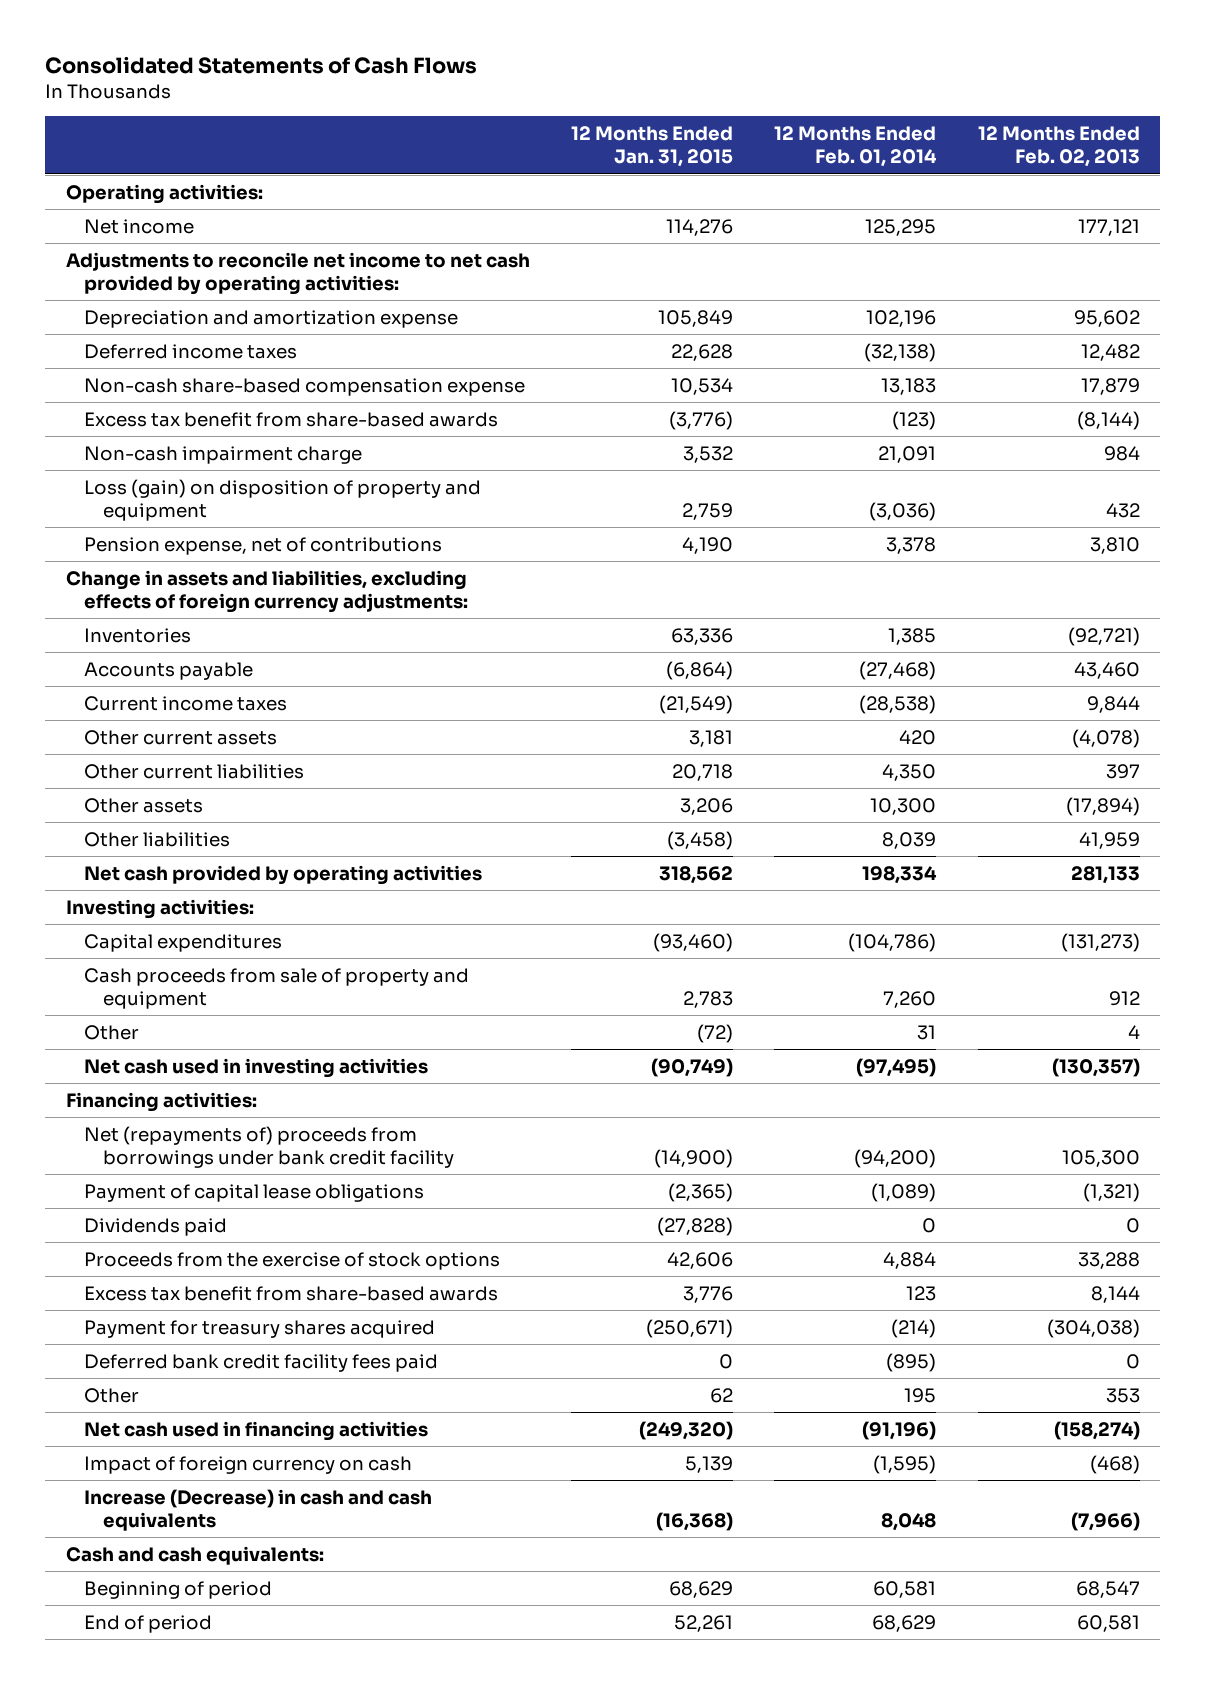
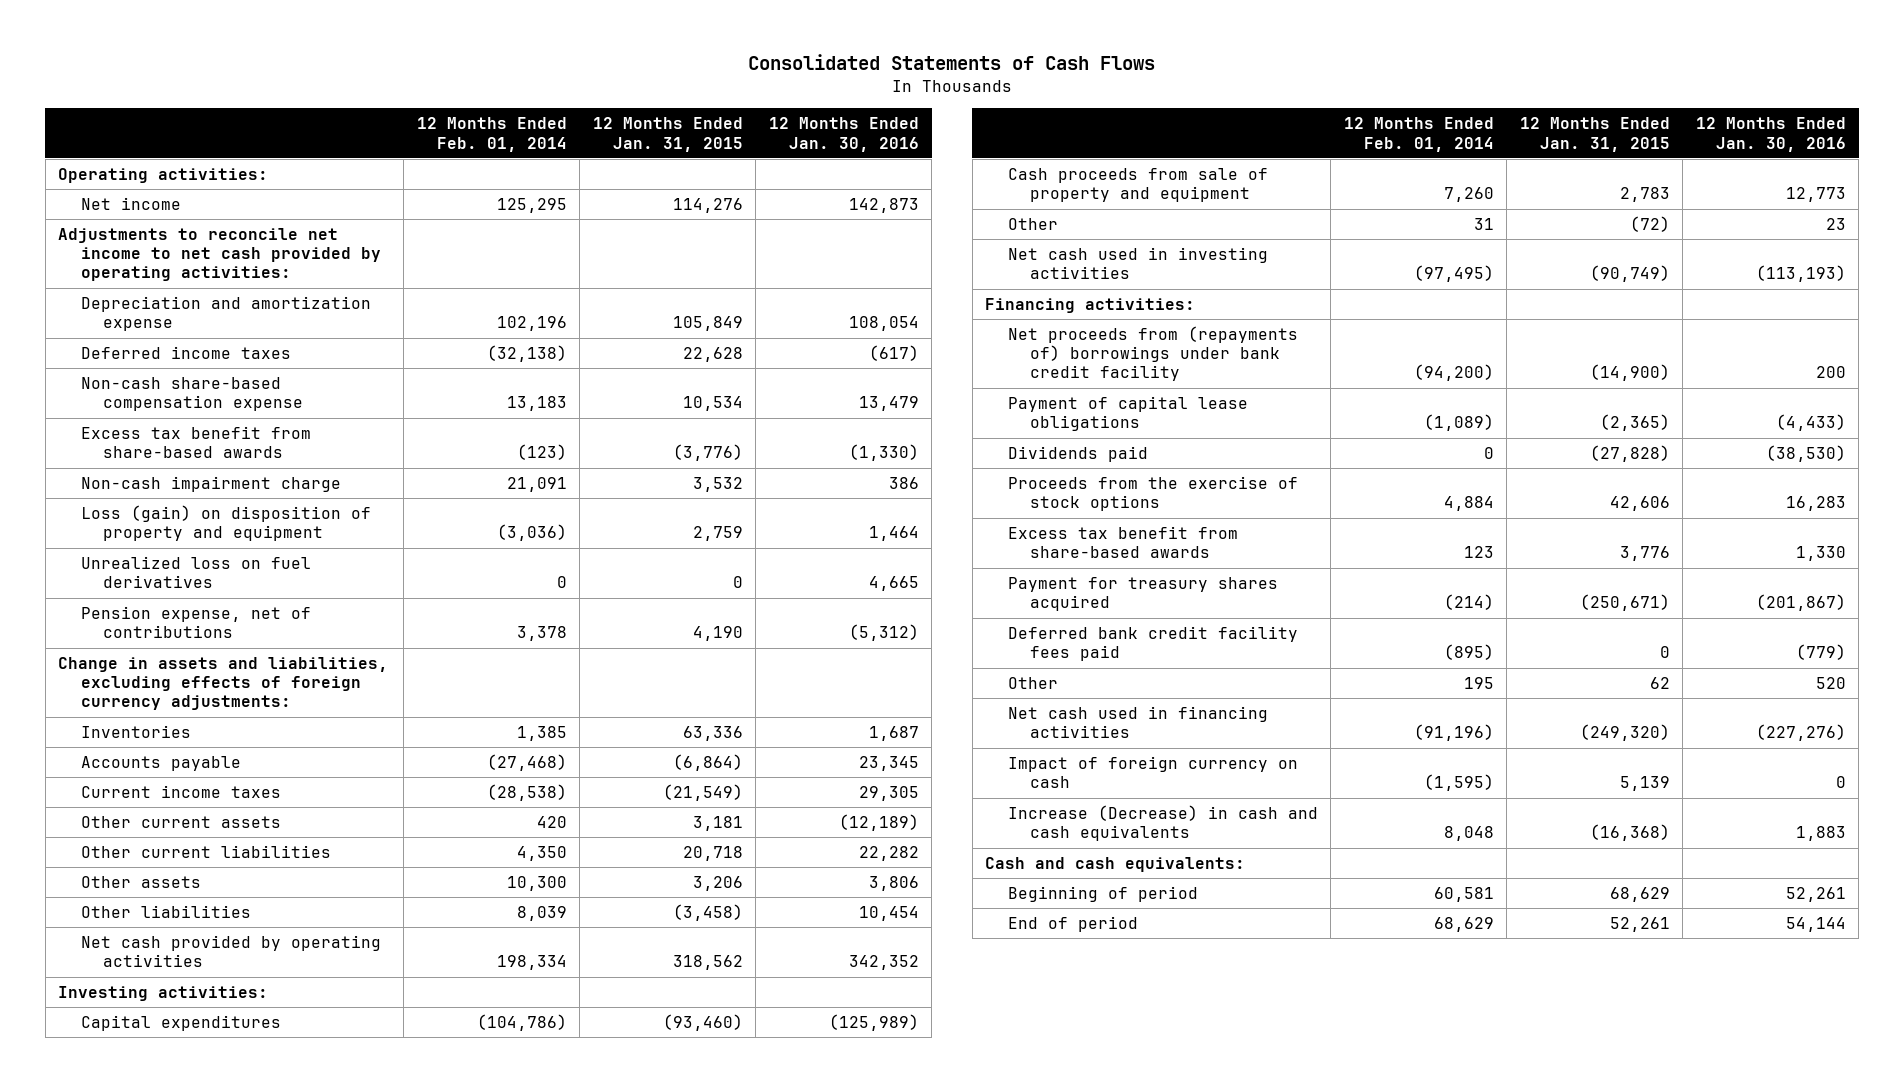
- | 12 Months Ended Jan. 31, 2015 | 12 Months Ended Feb. 01, 2014 | 12 Months Ended Feb. 02, 2013
+ | 12 Months Ended Feb. 01, 2014 | 12 Months Ended Jan. 31, 2015 | 12 Months Ended Jan. 30, 2016
+ Unrealized loss on fuel derivatives | 0 | 0 | 4,665
- Net (repayments of) proceeds from borrowings under bank credit facility | (14,900) | (94,200) | 105,300
+ Net proceeds from (repayments of) borrowings under bank credit facility | (94,200) | (14,900) | 200

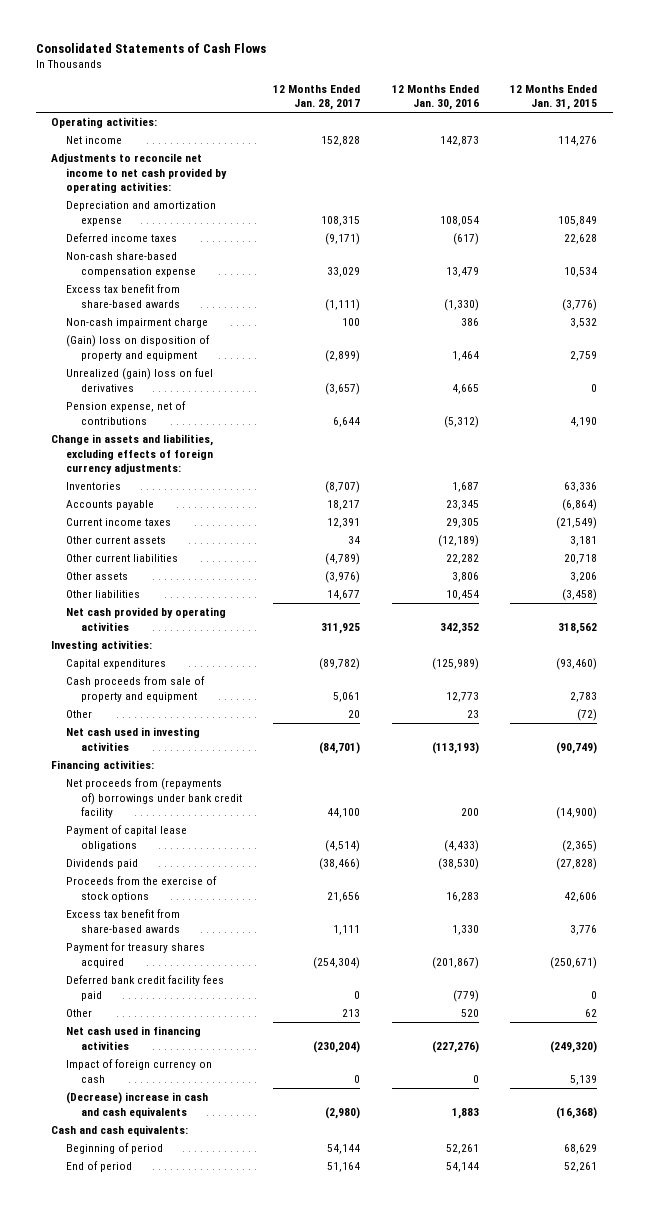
- | 12 Months Ended Feb. 01, 2014 | 12 Months Ended Jan. 31, 2015 | 12 Months Ended Jan. 30, 2016
+ | 12 Months Ended Jan. 28, 2017 | 12 Months Ended Jan. 30, 2016 | 12 Months Ended Jan. 31, 2015
- Loss (gain) on disposition of property and equipment | (3,036) | 2,759 | 1,464
- Unrealized loss on fuel derivatives | 0 | 0 | 4,665
+ (Gain) loss on disposition of property and equipment | (2,899) | 1,464 | 2,759
+ Unrealized (gain) loss on fuel derivatives | (3,657) | 4,665 | 0
- Increase (Decrease) in cash and cash equivalents | 8,048 | (16,368) | 1,883
+ (Decrease) increase in cash and cash equivalents | (2,980) | 1,883 | (16,368)

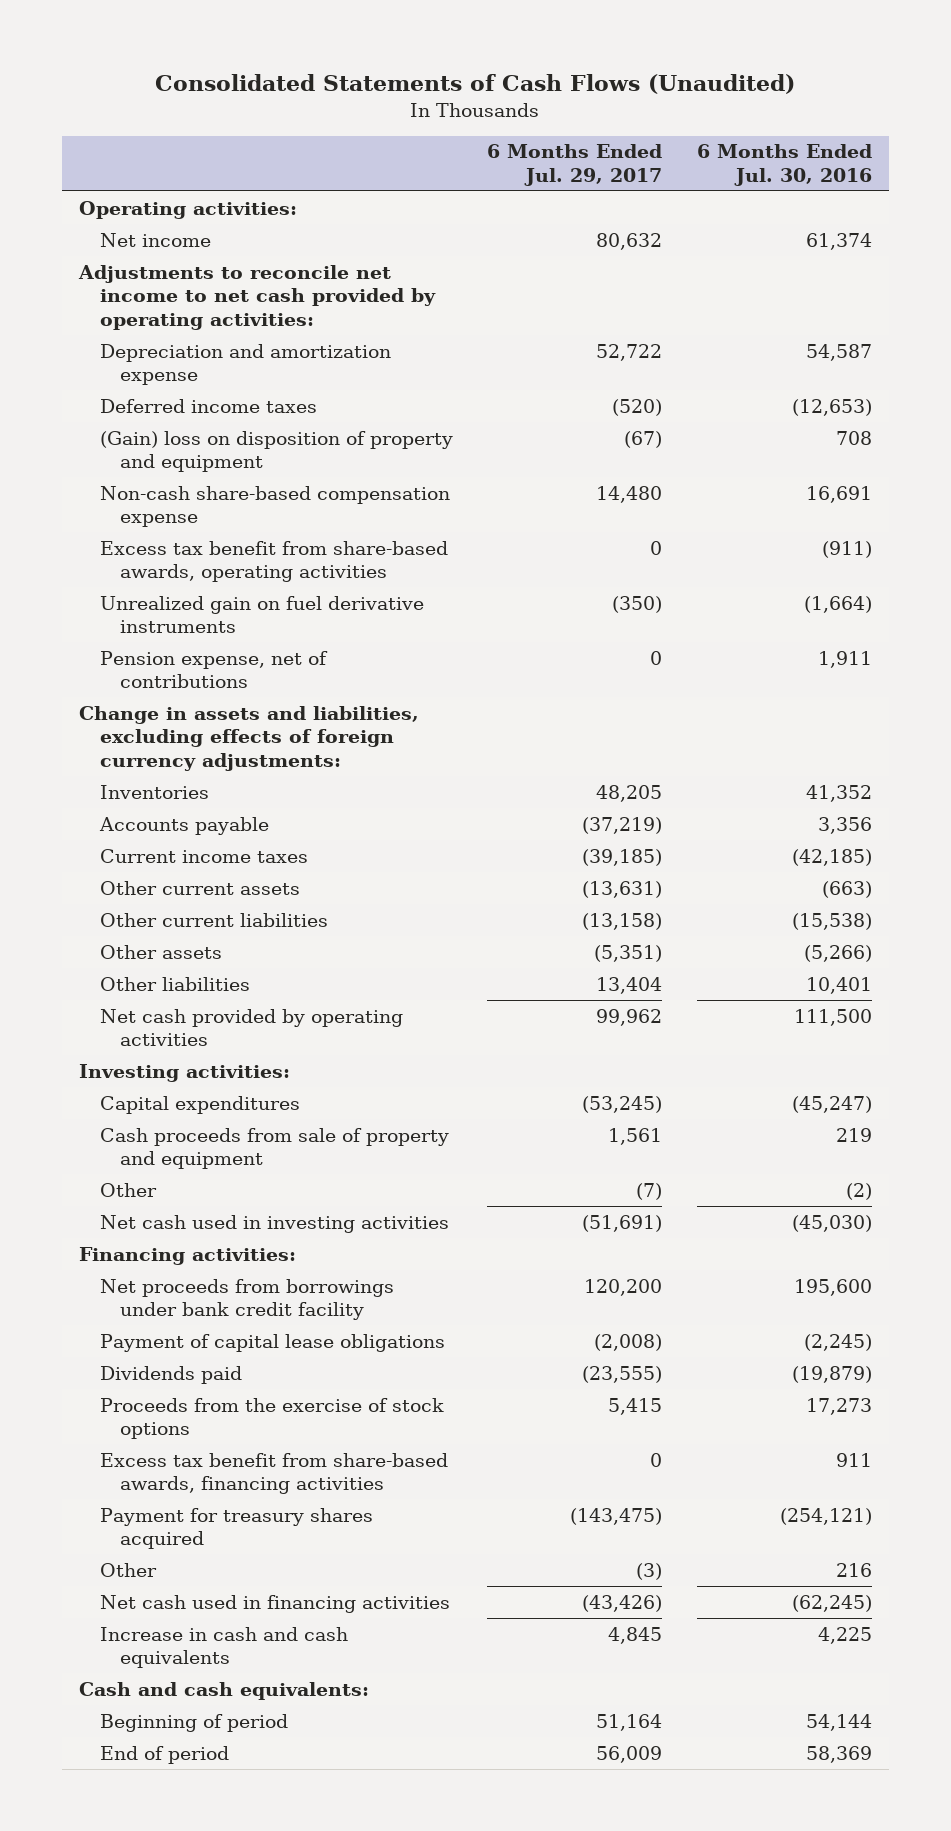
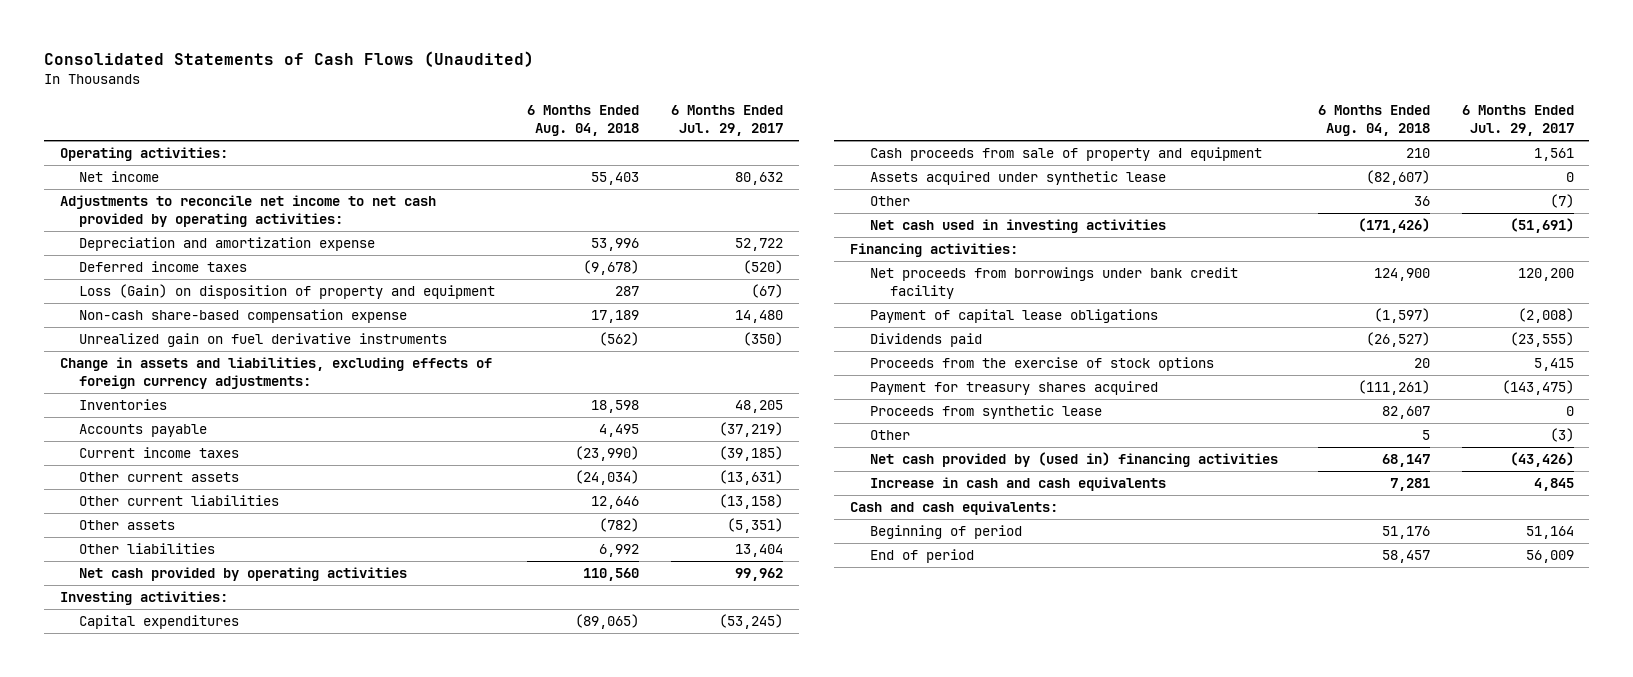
- | 6 Months Ended Jul. 29, 2017 | 6 Months Ended Jul. 30, 2016
+ | 6 Months Ended Aug. 04, 2018 | 6 Months Ended Jul. 29, 2017
- (Gain) loss on disposition of property and equipment | (67) | 708
+ Loss (Gain) on disposition of property and equipment | 287 | (67)
- Excess tax benefit from share-based awards, operating activities | 0 | (911)
- Pension expense, net of contributions | 0 | 1,911
+ Assets acquired under synthetic lease | (82,607) | 0
- Excess tax benefit from share-based awards, financing activities | 0 | 911
+ Proceeds from synthetic lease | 82,607 | 0
- Net cash used in financing activities | (43,426) | (62,245)
+ Net cash provided by (used in) financing activities | 68,147 | (43,426)

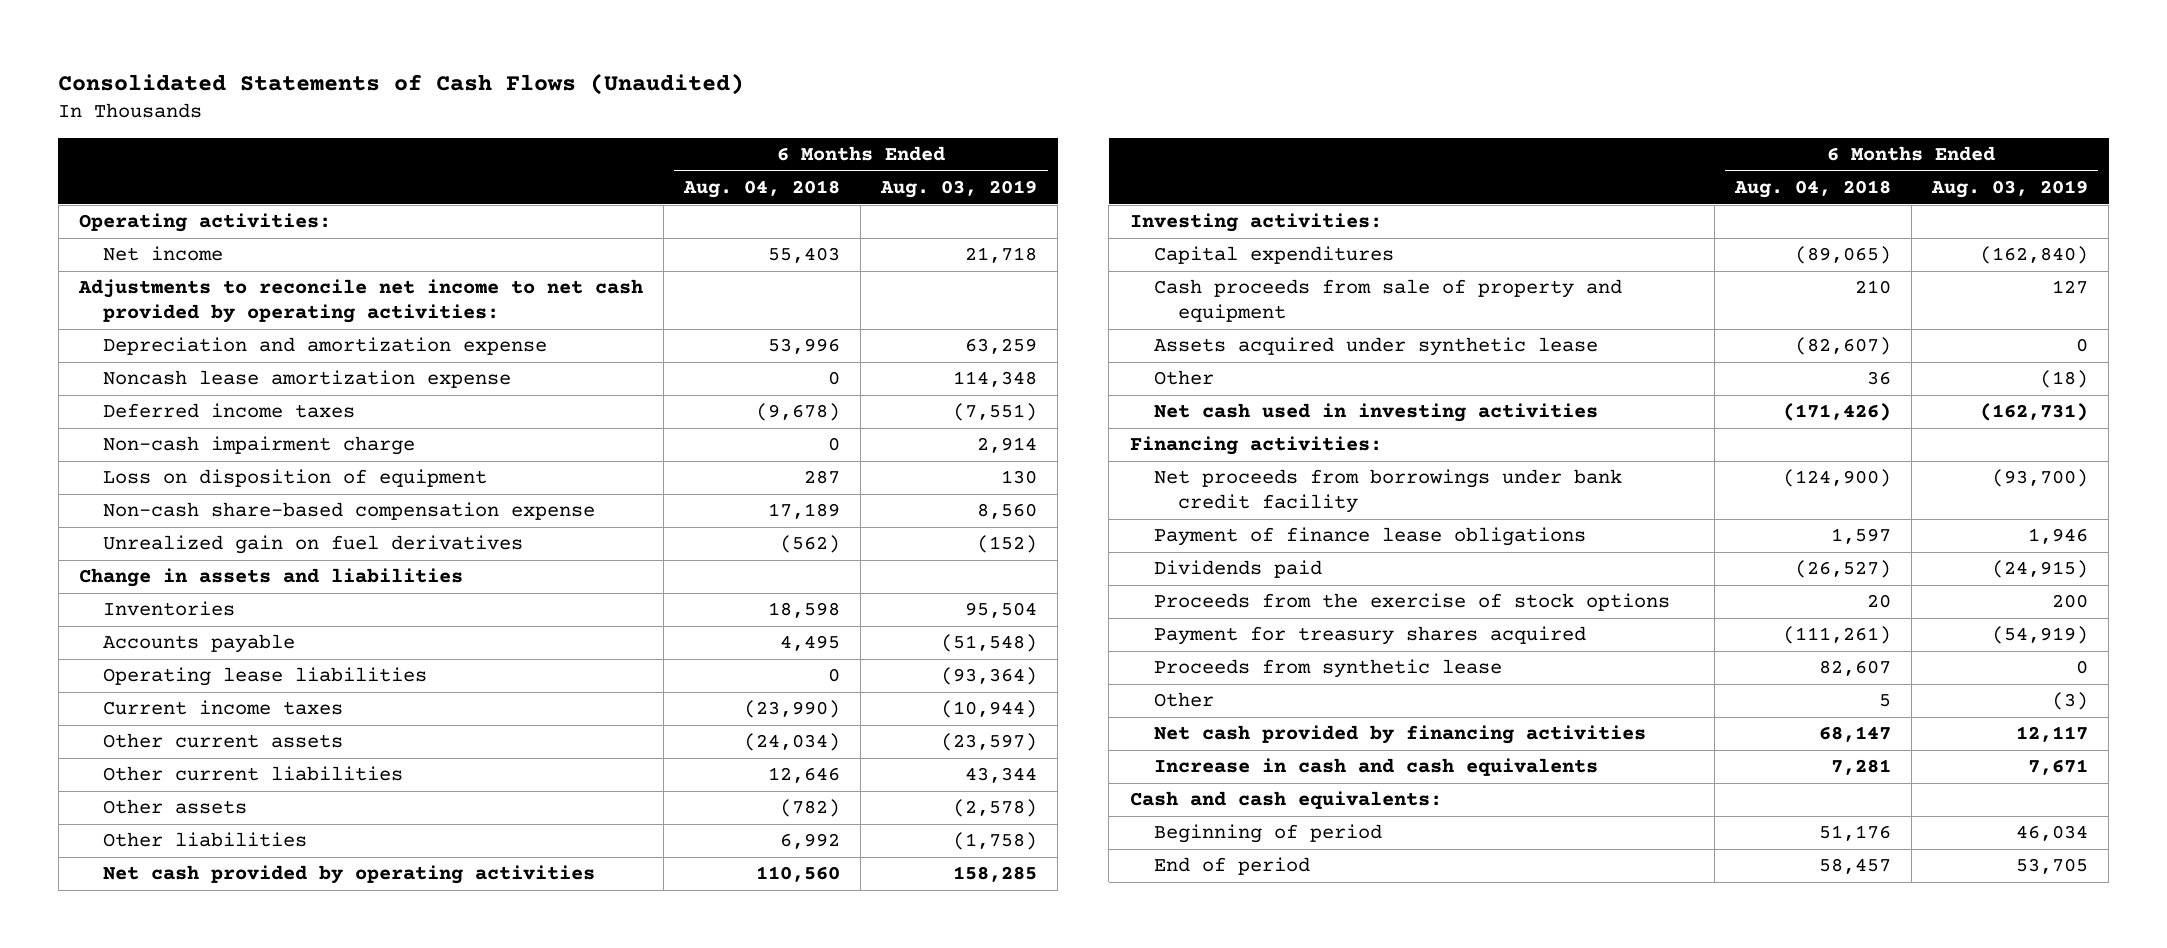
- | 6 Months Ended Aug. 04, 2018 | 6 Months Ended Jul. 29, 2017
+ | 6 Months Ended Aug. 04, 2018 | 6 Months Ended Aug. 03, 2019
+ Noncash lease amortization expense | 0 | 114,348
- Loss (Gain) on disposition of property and equipment | 287 | (67)
+ Non-cash impairment charge | 0 | 2,914
+ Loss on disposition of equipment | 287 | 130
- Unrealized gain on fuel derivative instruments | (562) | (350)
- Change in assets and liabilities, excluding effects of foreign currency adjustments:
+ Unrealized gain on fuel derivatives | (562) | (152)
+ Change in assets and liabilities
+ Operating lease liabilities | 0 | (93,364)
- Net proceeds from borrowings under bank credit facility | 124,900 | 120,200
- Payment of capital lease obligations | (1,597) | (2,008)
+ Net proceeds from borrowings under bank credit facility | (124,900) | (93,700)
+ Payment of finance lease obligations | 1,597 | 1,946
- Net cash provided by (used in) financing activities | 68,147 | (43,426)
+ Net cash provided by financing activities | 68,147 | 12,117

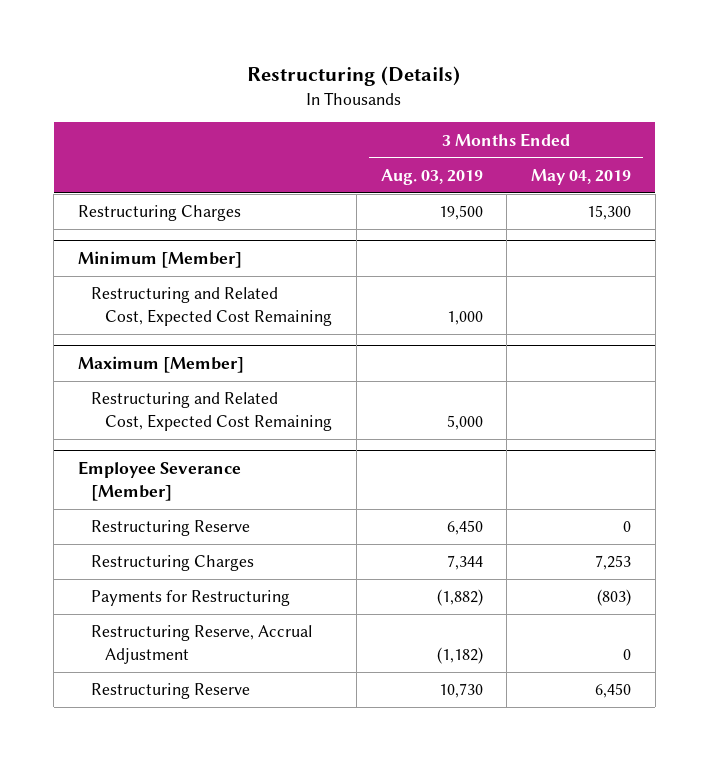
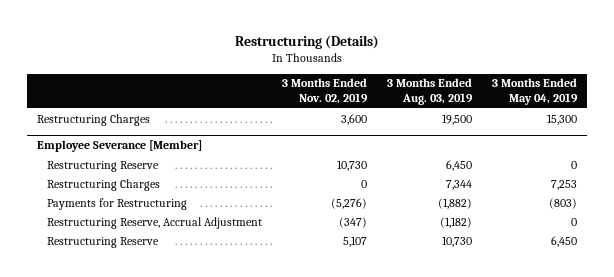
- | 3 Months Ended Aug. 03, 2019 | 3 Months Ended May 04, 2019
+ | 3 Months Ended Nov. 02, 2019 | 3 Months Ended Aug. 03, 2019 | 3 Months Ended May 04, 2019
- Minimum [Member]
- Restructuring and Related Cost, Expected Cost Remaining | 1,000 |
- Maximum [Member]
- Restructuring and Related Cost, Expected Cost Remaining | 5,000 |

